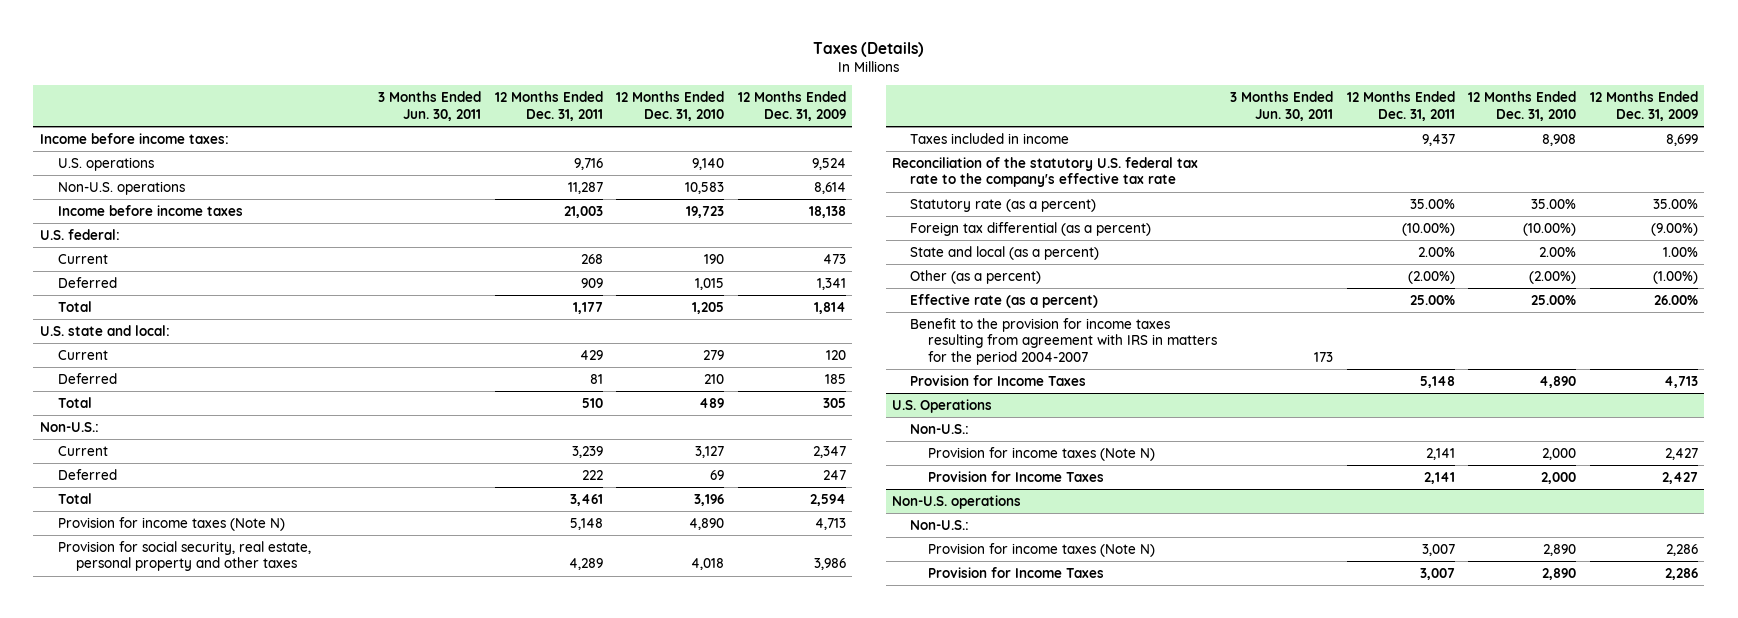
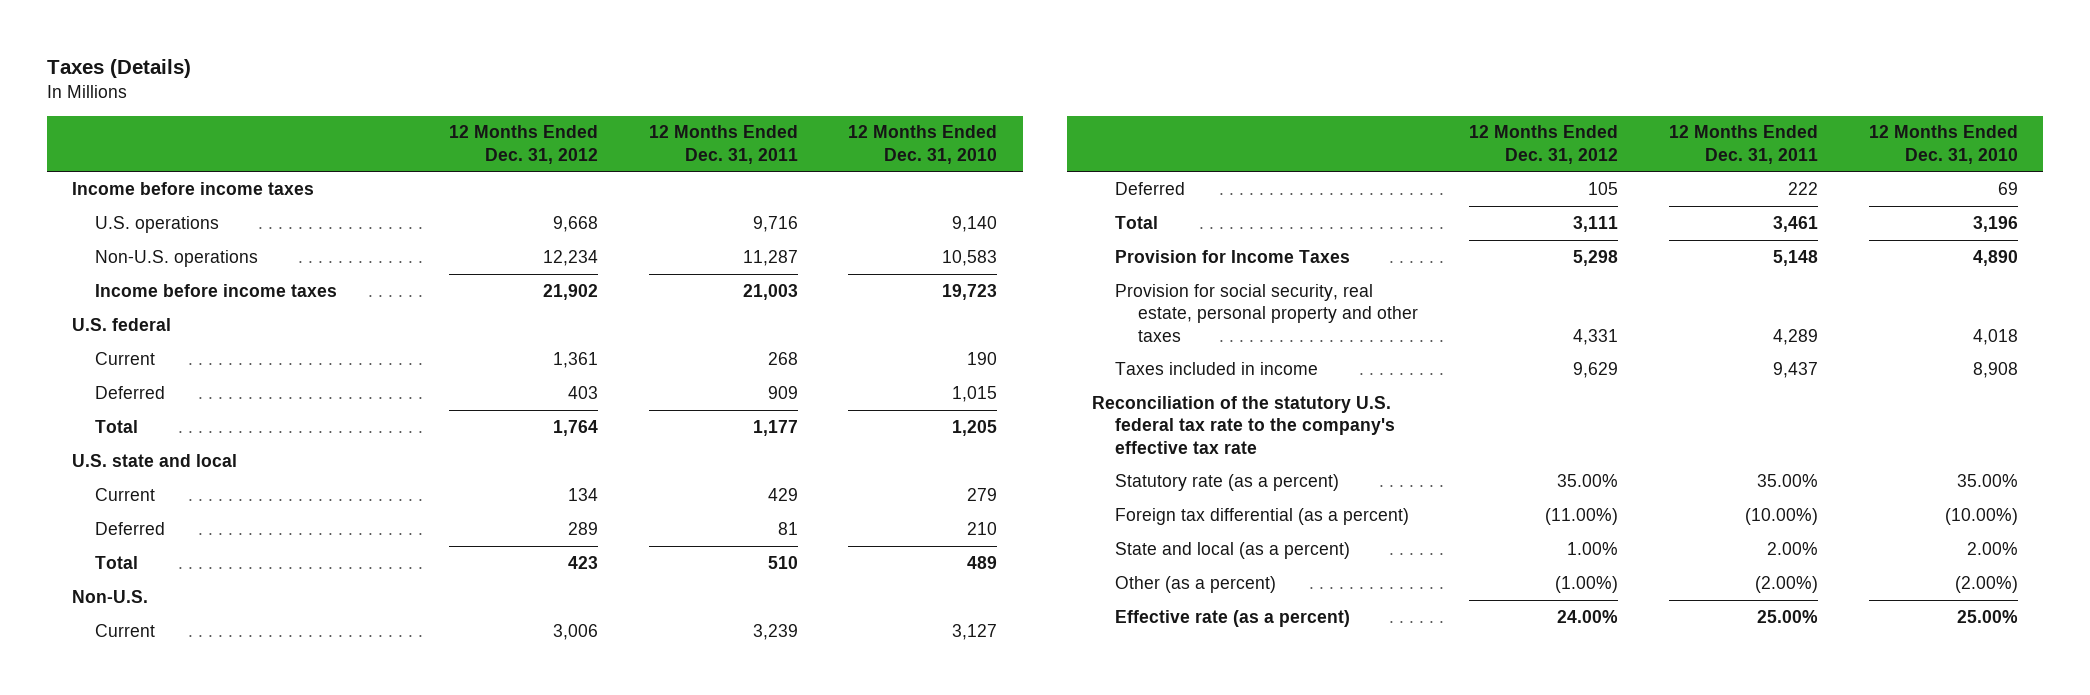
- | 3 Months Ended Jun. 30, 2011 | 12 Months Ended Dec. 31, 2011 | 12 Months Ended Dec. 31, 2010 | 12 Months Ended Dec. 31, 2009
+ | 12 Months Ended Dec. 31, 2012 | 12 Months Ended Dec. 31, 2011 | 12 Months Ended Dec. 31, 2010
- Income before income taxes:
+ Income before income taxes
- U.S. federal:
+ U.S. federal
- U.S. state and local:
+ U.S. state and local
- Non-U.S.:
+ Non-U.S.
- Provision for income taxes (Note N) | | 5,148 | 4,890 | 4,713
moved up: Provision for Income Taxes | 5,298 | 5,148 | 4,890
- Benefit to the provision for income taxes resulting from agreement with IRS in matters for the period 2004-2007 | 173 | | |
- U.S. Operations
- Non-U.S.:
- Provision for income taxes (Note N) | | 2,141 | 2,000 | 2,427
- Provision for Income Taxes | | 2,141 | 2,000 | 2,427
- Non-U.S. operations
- Non-U.S.:
- Provision for income taxes (Note N) | | 3,007 | 2,890 | 2,286
- Provision for Income Taxes | | 3,007 | 2,890 | 2,286

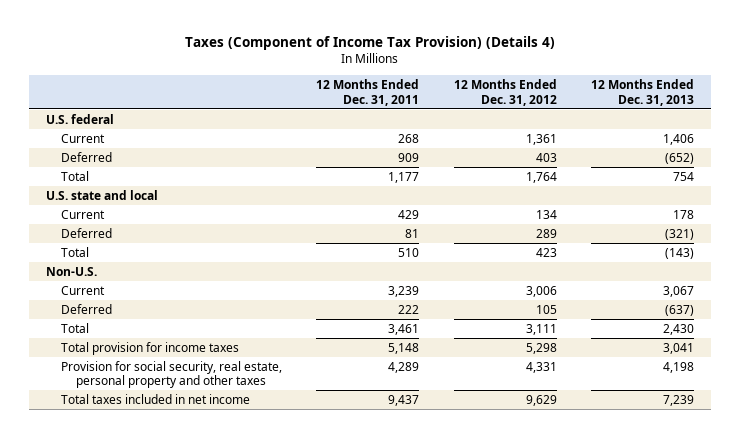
- Taxes (Details)
+ Taxes (Component of Income Tax Provision) (Details 4)
- | 12 Months Ended Dec. 31, 2012 | 12 Months Ended Dec. 31, 2011 | 12 Months Ended Dec. 31, 2010
+ | 12 Months Ended Dec. 31, 2011 | 12 Months Ended Dec. 31, 2012 | 12 Months Ended Dec. 31, 2013
- Income before income taxes
- U.S. operations | 9,668 | 9,716 | 9,140
- Non-U.S. operations | 12,234 | 11,287 | 10,583
- Income before income taxes | 21,902 | 21,003 | 19,723
- Provision for Income Taxes | 5,298 | 5,148 | 4,890
+ Total provision for income taxes | 5,148 | 5,298 | 3,041
- Taxes included in income | 9,629 | 9,437 | 8,908
- Reconciliation of the statutory U.S. federal tax rate to the company's effective tax rate
- Statutory rate (as a percent) | 35.00% | 35.00% | 35.00%
- Foreign tax differential (as a percent) | (11.00%) | (10.00%) | (10.00%)
- State and local (as a percent) | 1.00% | 2.00% | 2.00%
- Other (as a percent) | (1.00%) | (2.00%) | (2.00%)
- Effective rate (as a percent) | 24.00% | 25.00% | 25.00%
+ Total taxes included in net income | 9,437 | 9,629 | 7,239

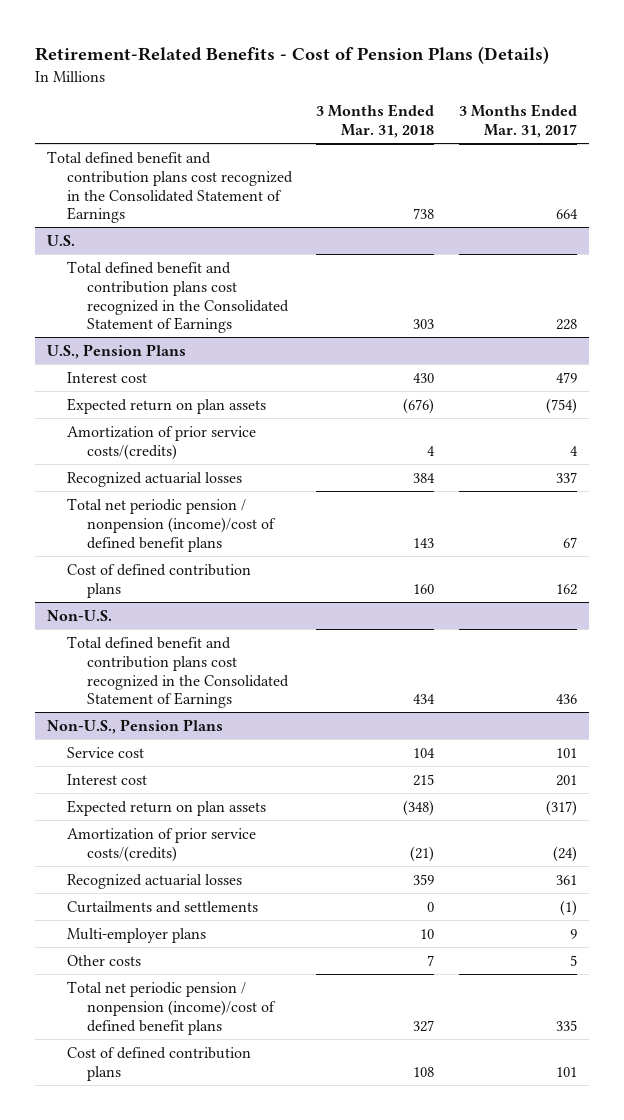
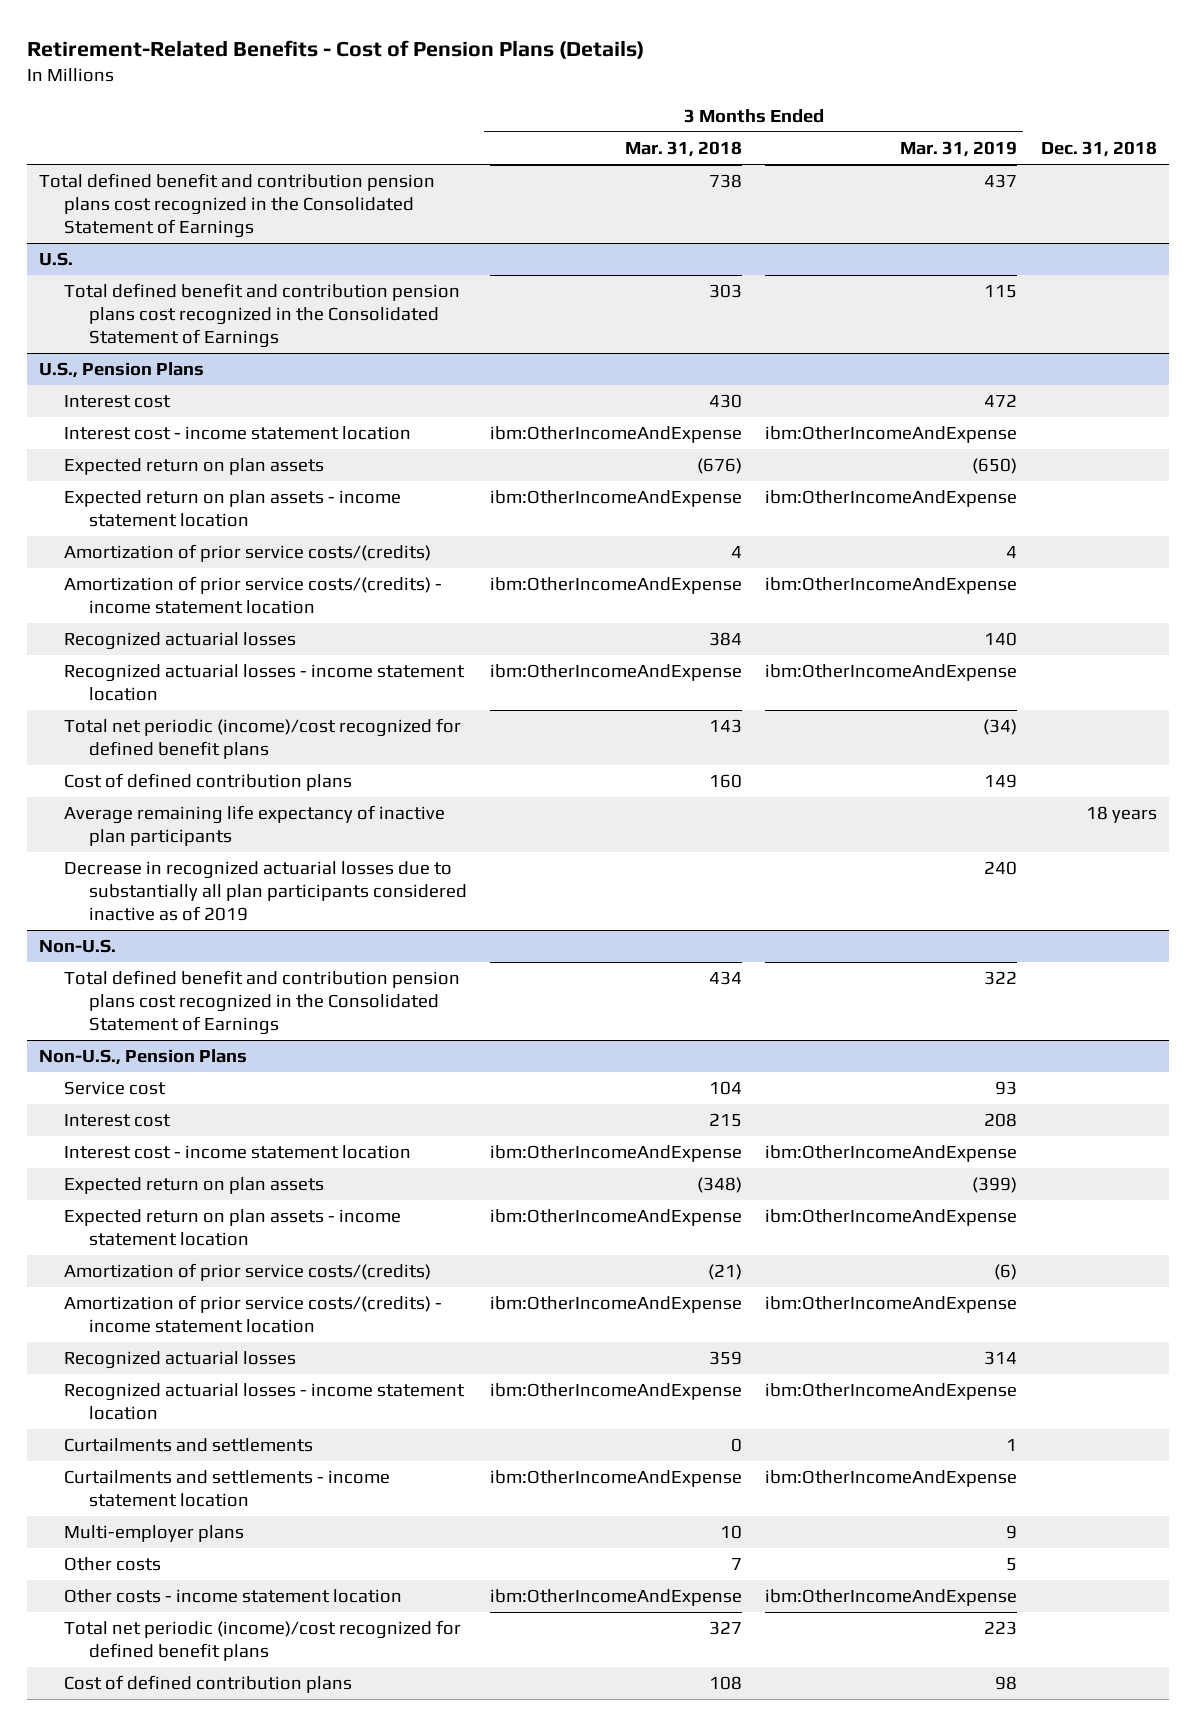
- | 3 Months Ended Mar. 31, 2018 | 3 Months Ended Mar. 31, 2017
+ | 3 Months Ended Mar. 31, 2018 | 3 Months Ended Mar. 31, 2019 | Dec. 31, 2018
- Total defined benefit and contribution plans cost recognized in the Consolidated Statement of Earnings | 738 | 664
+ Total defined benefit and contribution pension plans cost recognized in the Consolidated Statement of Earnings | 738 | 437 |
@ U.S.
- Total defined benefit and contribution plans cost recognized in the Consolidated Statement of Earnings | 303 | 228
+ Total defined benefit and contribution pension plans cost recognized in the Consolidated Statement of Earnings | 303 | 115 |
@ U.S., Pension Plans
+ Interest cost - income statement location | ibm:OtherIncomeAndExpense | ibm:OtherIncomeAndExpense |
+ Expected return on plan assets - income statement location | ibm:OtherIncomeAndExpense | ibm:OtherIncomeAndExpense |
+ Amortization of prior service costs/(credits) - income statement location | ibm:OtherIncomeAndExpense | ibm:OtherIncomeAndExpense |
- Total net periodic pension / nonpension (income)/cost of defined benefit plans | 143 | 67
+ Recognized actuarial losses - income statement location | ibm:OtherIncomeAndExpense | ibm:OtherIncomeAndExpense |
+ Total net periodic (income)/cost recognized for defined benefit plans | 143 | (34) |
+ Average remaining life expectancy of inactive plan participants | | | 18 years
+ Decrease in recognized actuarial losses due to substantially all plan participants considered inactive as of 2019 | | 240 |
@ Non-U.S.
- Total defined benefit and contribution plans cost recognized in the Consolidated Statement of Earnings | 434 | 436
+ Total defined benefit and contribution pension plans cost recognized in the Consolidated Statement of Earnings | 434 | 322 |
@ Non-U.S., Pension Plans
+ Interest cost - income statement location | ibm:OtherIncomeAndExpense | ibm:OtherIncomeAndExpense |
+ Expected return on plan assets - income statement location | ibm:OtherIncomeAndExpense | ibm:OtherIncomeAndExpense |
+ Amortization of prior service costs/(credits) - income statement location | ibm:OtherIncomeAndExpense | ibm:OtherIncomeAndExpense |
+ Recognized actuarial losses - income statement location | ibm:OtherIncomeAndExpense | ibm:OtherIncomeAndExpense |
+ Curtailments and settlements - income statement location | ibm:OtherIncomeAndExpense | ibm:OtherIncomeAndExpense |
- Total net periodic pension / nonpension (income)/cost of defined benefit plans | 327 | 335
+ Other costs - income statement location | ibm:OtherIncomeAndExpense | ibm:OtherIncomeAndExpense |
+ Total net periodic (income)/cost recognized for defined benefit plans | 327 | 223 |

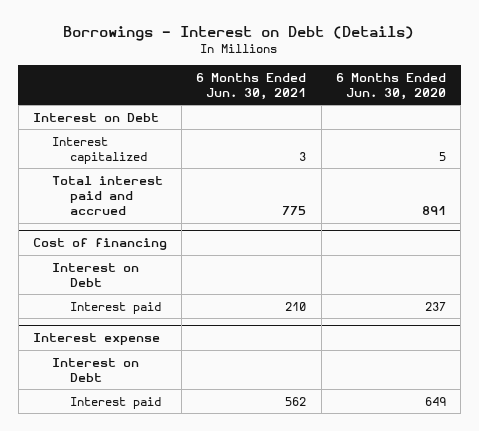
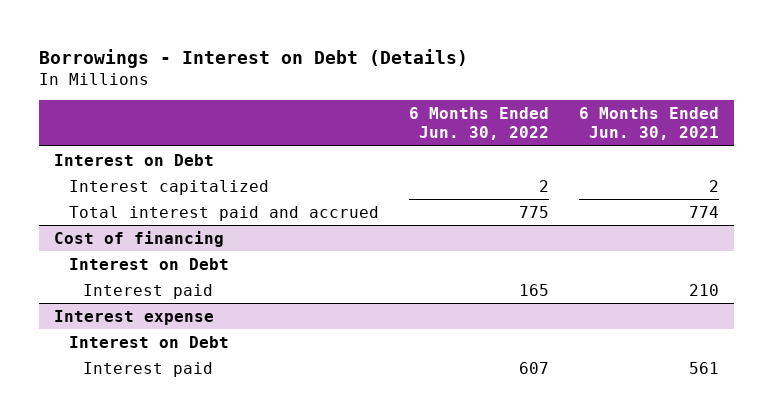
- | 6 Months Ended Jun. 30, 2021 | 6 Months Ended Jun. 30, 2020
+ | 6 Months Ended Jun. 30, 2022 | 6 Months Ended Jun. 30, 2021
- Interest capitalized | 3 | 5
- Total interest paid and accrued | 775 | 891
+ Interest capitalized | 2 | 2
+ Total interest paid and accrued | 775 | 774
@ Interest expense
- Interest paid | 562 | 649
+ Interest paid | 607 | 561

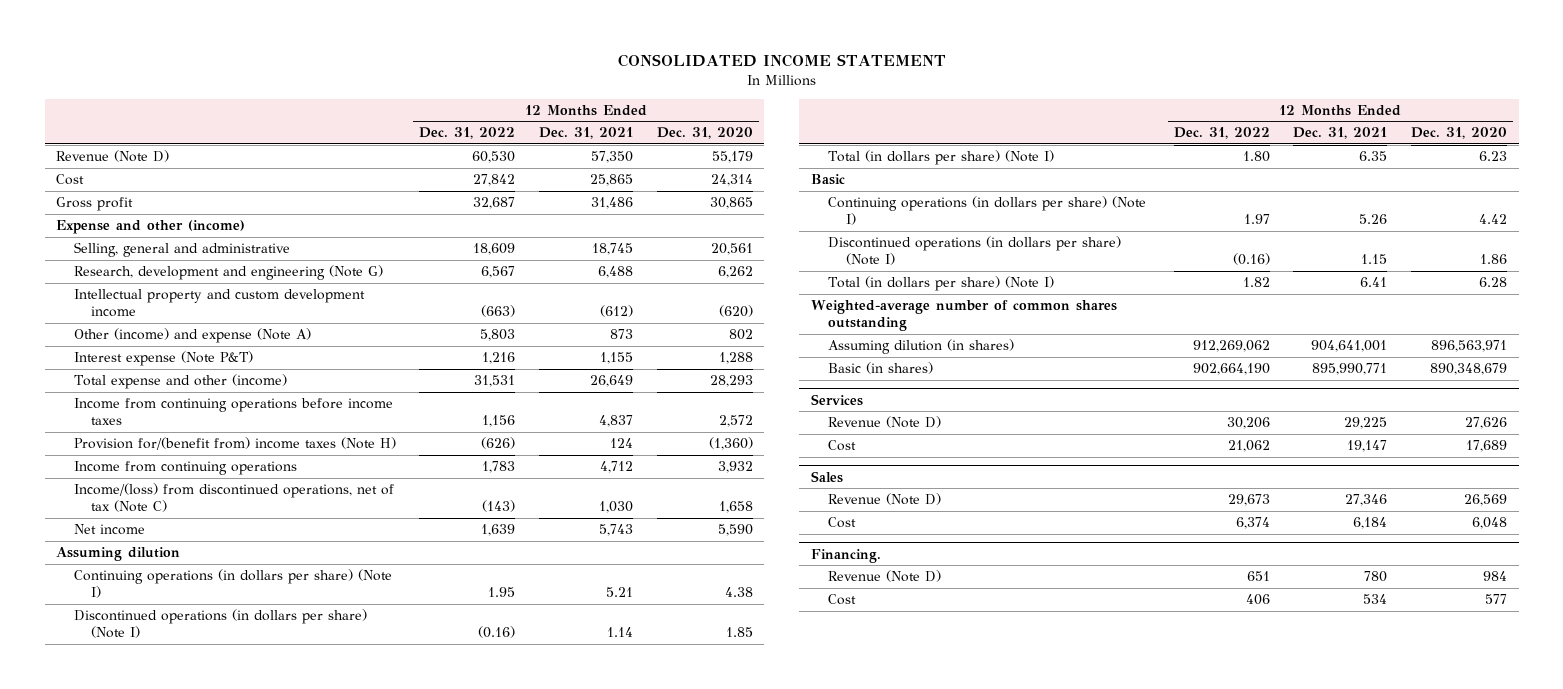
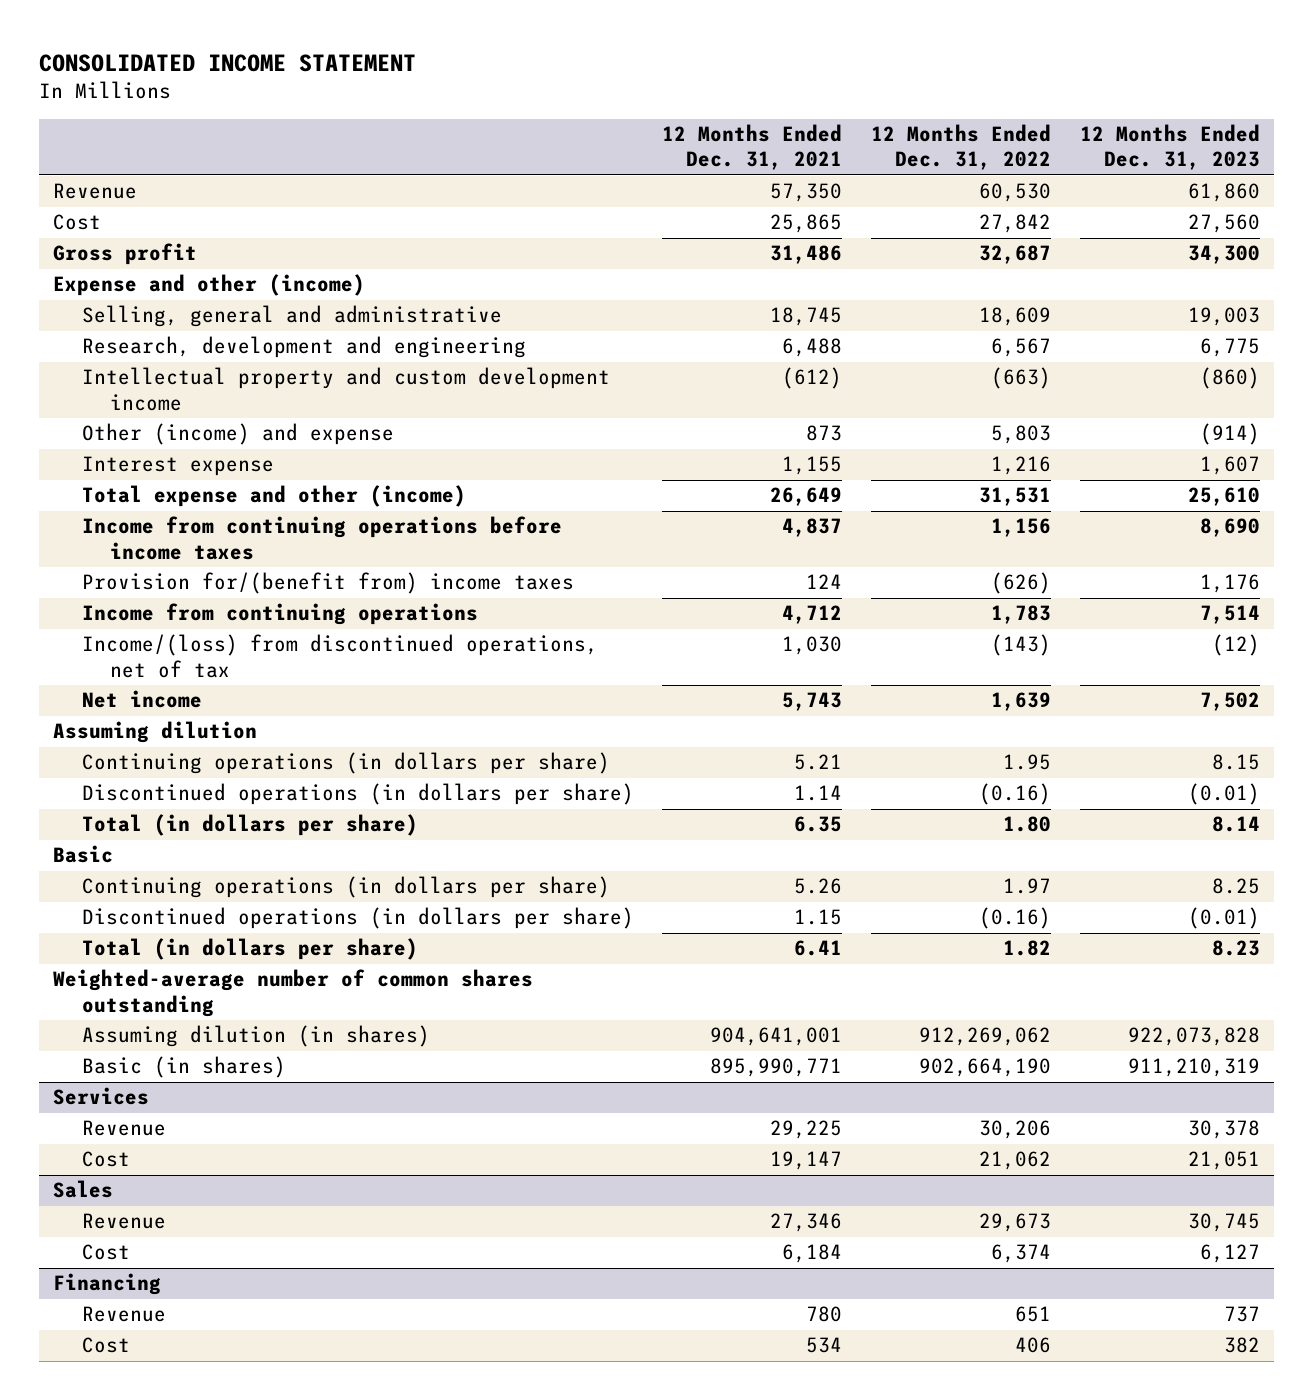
- | 12 Months Ended Dec. 31, 2022 | 12 Months Ended Dec. 31, 2021 | 12 Months Ended Dec. 31, 2020
+ | 12 Months Ended Dec. 31, 2021 | 12 Months Ended Dec. 31, 2022 | 12 Months Ended Dec. 31, 2023
- Revenue (Note D) | 60,530 | 57,350 | 55,179
+ Revenue | 57,350 | 60,530 | 61,860
- Research, development and engineering (Note G) | 6,567 | 6,488 | 6,262
+ Research, development and engineering | 6,488 | 6,567 | 6,775
- Other (income) and expense (Note A) | 5,803 | 873 | 802
- Interest expense (Note P&T) | 1,216 | 1,155 | 1,288
+ Other (income) and expense | 873 | 5,803 | (914)
+ Interest expense | 1,155 | 1,216 | 1,607
- Provision for/(benefit from) income taxes (Note H) | (626) | 124 | (1,360)
+ Provision for/(benefit from) income taxes | 124 | (626) | 1,176
- Income/(loss) from discontinued operations, net of tax (Note C) | (143) | 1,030 | 1,658
+ Income/(loss) from discontinued operations, net of tax | 1,030 | (143) | (12)
- Continuing operations (in dollars per share) (Note I) | 1.95 | 5.21 | 4.38
- Discontinued operations (in dollars per share) (Note I) | (0.16) | 1.14 | 1.85
- Total (in dollars per share) (Note I) | 1.80 | 6.35 | 6.23
+ Continuing operations (in dollars per share) | 5.21 | 1.95 | 8.15
+ Discontinued operations (in dollars per share) | 1.14 | (0.16) | (0.01)
+ Total (in dollars per share) | 6.35 | 1.80 | 8.14
- Continuing operations (in dollars per share) (Note I) | 1.97 | 5.26 | 4.42
- Discontinued operations (in dollars per share) (Note I) | (0.16) | 1.15 | 1.86
- Total (in dollars per share) (Note I) | 1.82 | 6.41 | 6.28
+ Continuing operations (in dollars per share) | 5.26 | 1.97 | 8.25
+ Discontinued operations (in dollars per share) | 1.15 | (0.16) | (0.01)
+ Total (in dollars per share) | 6.41 | 1.82 | 8.23
@ Services
- Revenue (Note D) | 30,206 | 29,225 | 27,626
+ Revenue | 29,225 | 30,206 | 30,378
@ Sales
- Revenue (Note D) | 29,673 | 27,346 | 26,569
+ Revenue | 27,346 | 29,673 | 30,745
- Financing.
- Revenue (Note D) | 651 | 780 | 984
+ Financing
+ Revenue | 780 | 651 | 737

